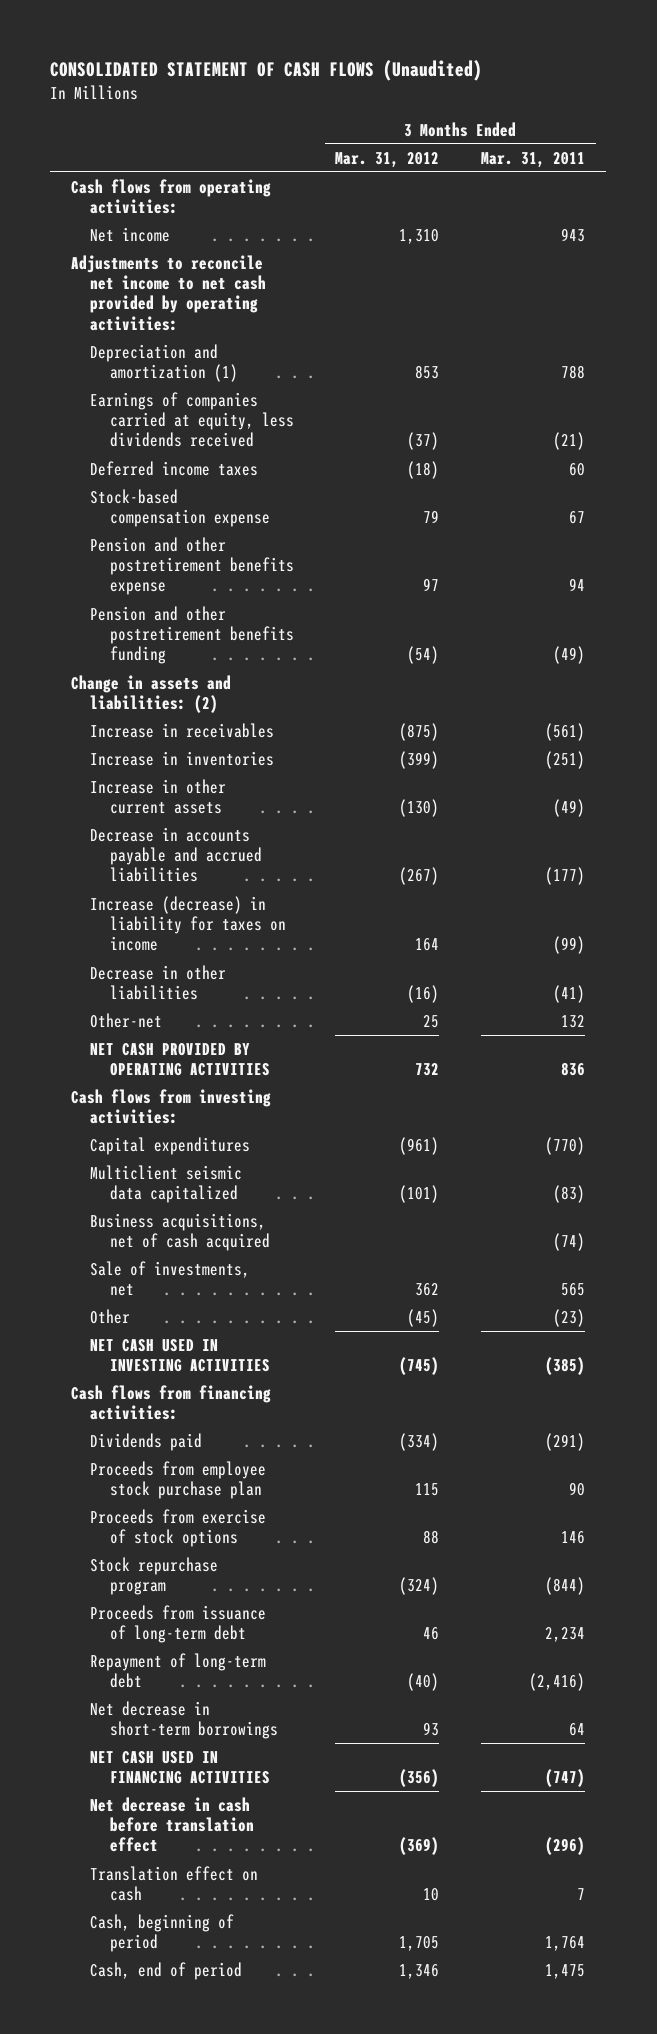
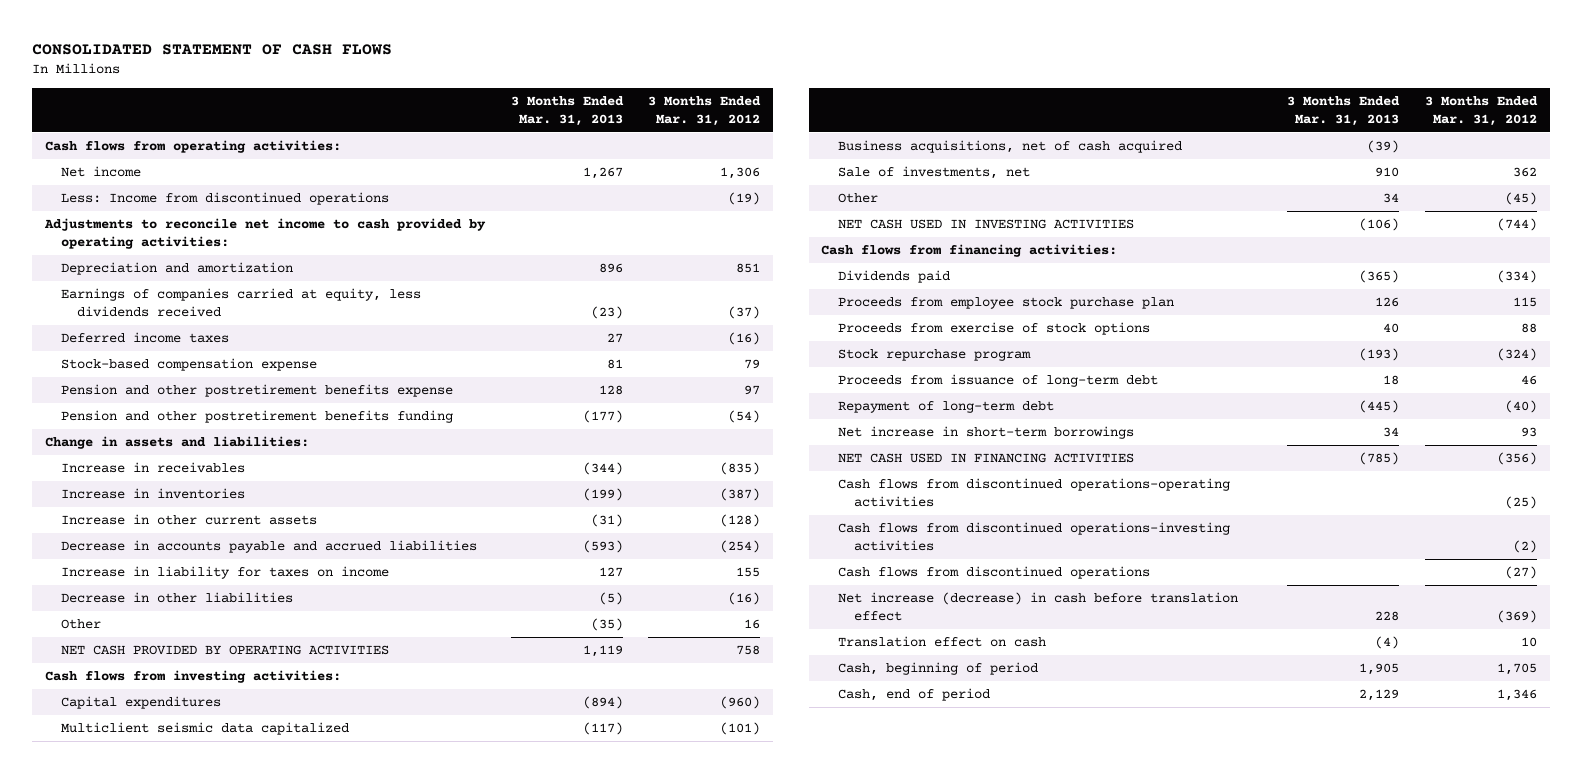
- CONSOLIDATED STATEMENT OF CASH FLOWS (Unaudited)
+ CONSOLIDATED STATEMENT OF CASH FLOWS
- | 3 Months Ended Mar. 31, 2012 | 3 Months Ended Mar. 31, 2011
+ | 3 Months Ended Mar. 31, 2013 | 3 Months Ended Mar. 31, 2012
- Net income | 1,310 | 943
- Adjustments to reconcile net income to net cash provided by operating activities:
- Depreciation and amortization (1) | 853 | 788
+ Net income | 1,267 | 1,306
+ Less: Income from discontinued operations | | (19)
+ Adjustments to reconcile net income to cash provided by operating activities:
+ Depreciation and amortization | 896 | 851
- Deferred income taxes | (18) | 60
+ Deferred income taxes | 27 | (16)
- Change in assets and liabilities: (2)
- Increase in receivables | (875) | (561)
- Increase in inventories | (399) | (251)
- Increase in other current assets | (130) | (49)
- Decrease in accounts payable and accrued liabilities | (267) | (177)
- Increase (decrease) in liability for taxes on income | 164 | (99)
+ Change in assets and liabilities:
+ Increase in receivables | (344) | (835)
+ Increase in inventories | (199) | (387)
+ Increase in other current assets | (31) | (128)
+ Decrease in accounts payable and accrued liabilities | (593) | (254)
+ Increase in liability for taxes on income | 127 | 155
- Other-net | 25 | 132
- NET CASH PROVIDED BY OPERATING ACTIVITIES | 732 | 836
+ Other | (35) | 16
+ NET CASH PROVIDED BY OPERATING ACTIVITIES | 1,119 | 758
- Capital expenditures | (961) | (770)
+ Capital expenditures | (894) | (960)
- NET CASH USED IN INVESTING ACTIVITIES | (745) | (385)
+ NET CASH USED IN INVESTING ACTIVITIES | (106) | (744)
- Net decrease in short-term borrowings | 93 | 64
+ Net increase in short-term borrowings | 34 | 93
- Net decrease in cash before translation effect | (369) | (296)
+ Cash flows from discontinued operations-operating activities | | (25)
+ Cash flows from discontinued operations-investing activities | | (2)
+ Cash flows from discontinued operations | | (27)
+ Net increase (decrease) in cash before translation effect | 228 | (369)

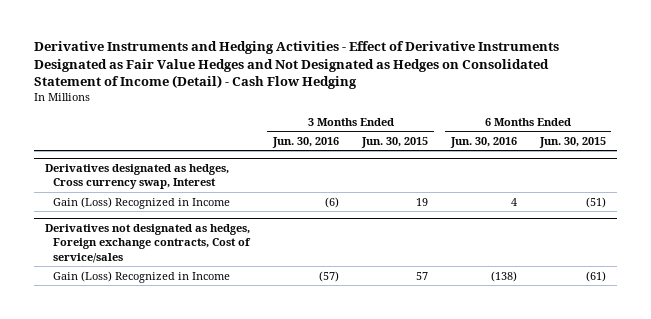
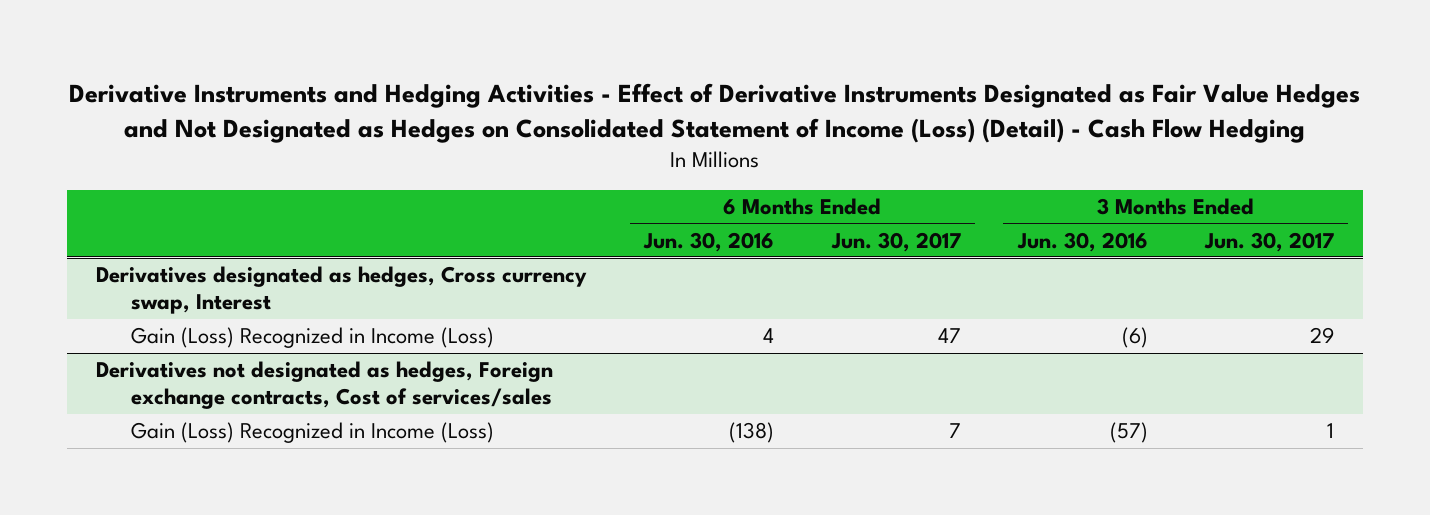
- Derivative Instruments and Hedging Activities - Effect of Derivative Instruments Designated as Fair Value Hedges and Not Designated as Hedges on Consolidated Statement of Income (Detail) - Cash Flow Hedging
+ Derivative Instruments and Hedging Activities - Effect of Derivative Instruments Designated as Fair Value Hedges and Not Designated as Hedges on Consolidated Statement of Income (Loss) (Detail) - Cash Flow Hedging
- | 3 Months Ended Jun. 30, 2016 | 3 Months Ended Jun. 30, 2015 | 6 Months Ended Jun. 30, 2016 | 6 Months Ended Jun. 30, 2015
+ | 6 Months Ended Jun. 30, 2016 | 6 Months Ended Jun. 30, 2017 | 3 Months Ended Jun. 30, 2016 | 3 Months Ended Jun. 30, 2017
@ Derivatives designated as hedges, Cross currency swap, Interest
- Gain (Loss) Recognized in Income | (6) | 19 | 4 | (51)
- Derivatives not designated as hedges, Foreign exchange contracts, Cost of service/sales
- Gain (Loss) Recognized in Income | (57) | 57 | (138) | (61)
@ Derivatives designated as hedges, Cross currency swap, Interest
+ Gain (Loss) Recognized in Income (Loss) | 4 | 47 | (6) | 29
+ Derivatives not designated as hedges, Foreign exchange contracts, Cost of services/sales
+ Gain (Loss) Recognized in Income (Loss) | (138) | 7 | (57) | 1

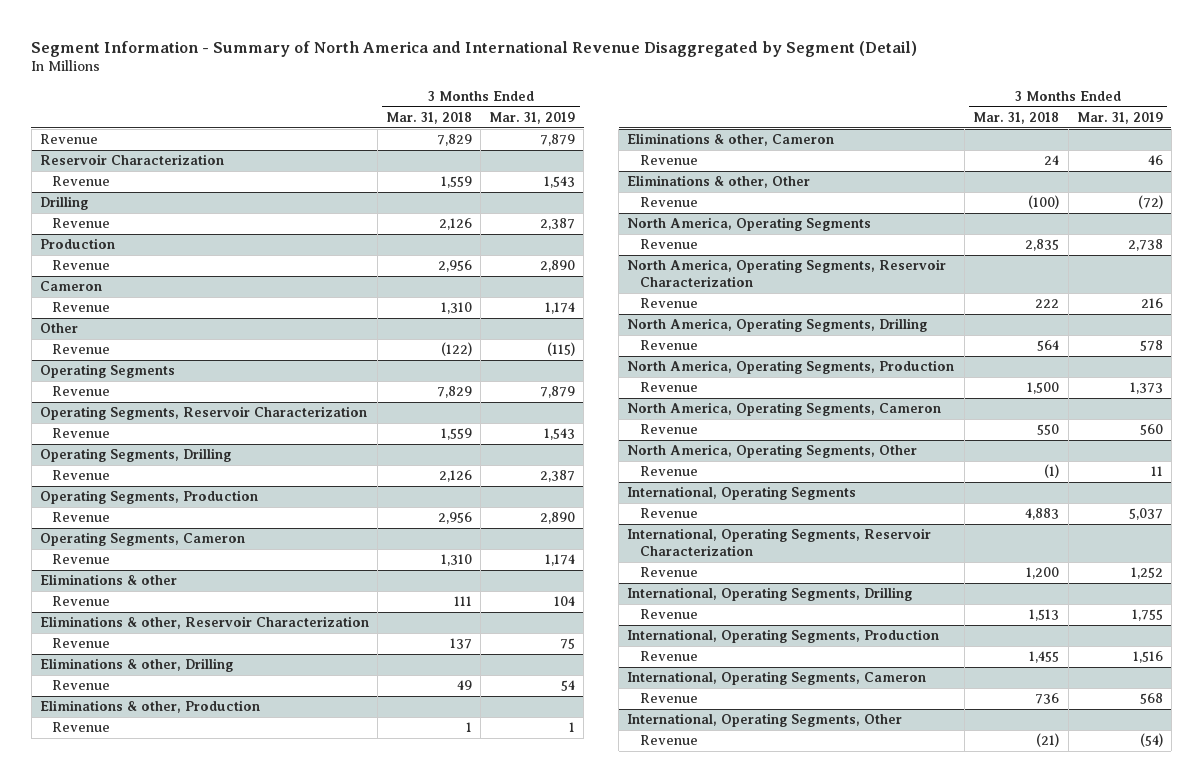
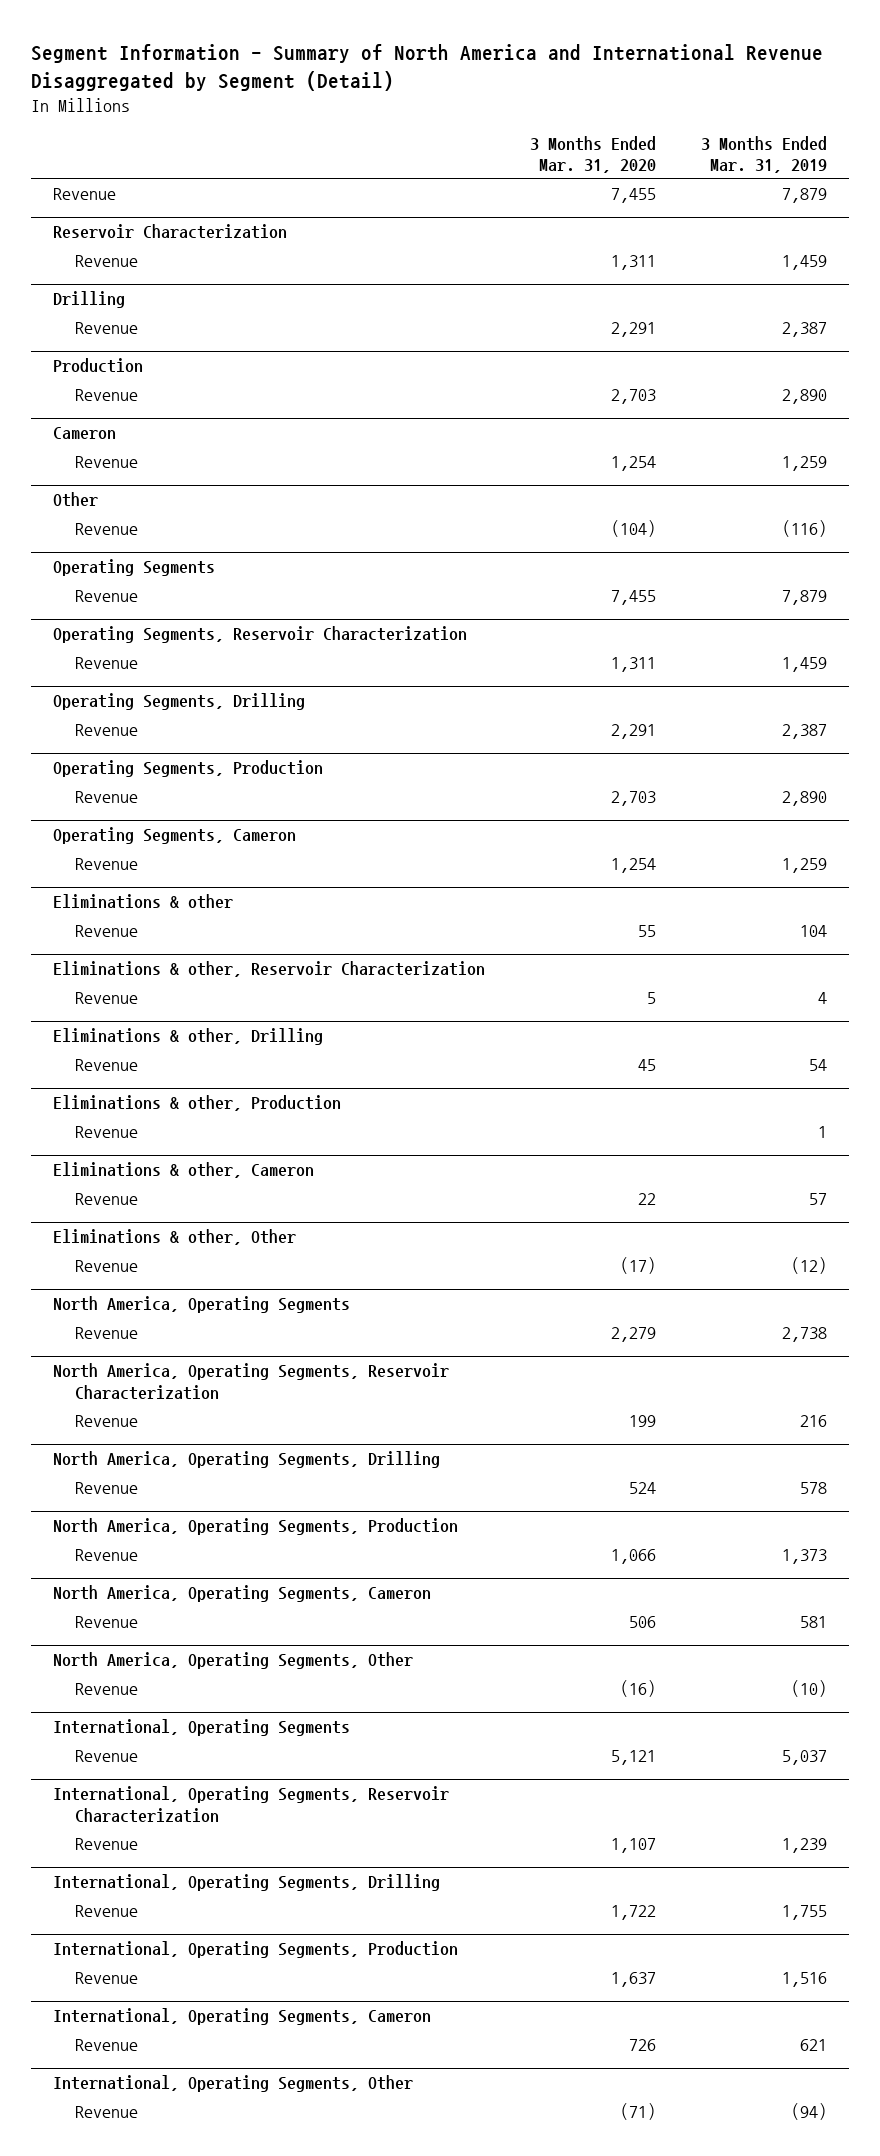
- | 3 Months Ended Mar. 31, 2018 | 3 Months Ended Mar. 31, 2019
+ | 3 Months Ended Mar. 31, 2020 | 3 Months Ended Mar. 31, 2019
@ Reservoir Characterization
- Revenue | 1,559 | 1,543
+ Revenue | 1,311 | 1,459
@ Cameron
- Revenue | 1,310 | 1,174
+ Revenue | 1,254 | 1,259
@ Other
- Revenue | (122) | (115)
+ Revenue | (104) | (116)
@ Operating Segments, Reservoir Characterization
- Revenue | 1,559 | 1,543
+ Revenue | 1,311 | 1,459
@ Operating Segments, Cameron
- Revenue | 1,310 | 1,174
+ Revenue | 1,254 | 1,259
@ Eliminations & other, Reservoir Characterization
- Revenue | 137 | 75
+ Revenue | 5 | 4
@ Eliminations & other, Cameron
- Revenue | 24 | 46
+ Revenue | 22 | 57
@ Eliminations & other, Other
- Revenue | (100) | (72)
+ Revenue | (17) | (12)
@ North America, Operating Segments, Cameron
- Revenue | 550 | 560
+ Revenue | 506 | 581
@ North America, Operating Segments, Other
- Revenue | (1) | 11
+ Revenue | (16) | (10)
@ International, Operating Segments, Reservoir Characterization
- Revenue | 1,200 | 1,252
+ Revenue | 1,107 | 1,239
@ International, Operating Segments, Cameron
- Revenue | 736 | 568
+ Revenue | 726 | 621
@ International, Operating Segments, Other
- Revenue | (21) | (54)
+ Revenue | (71) | (94)

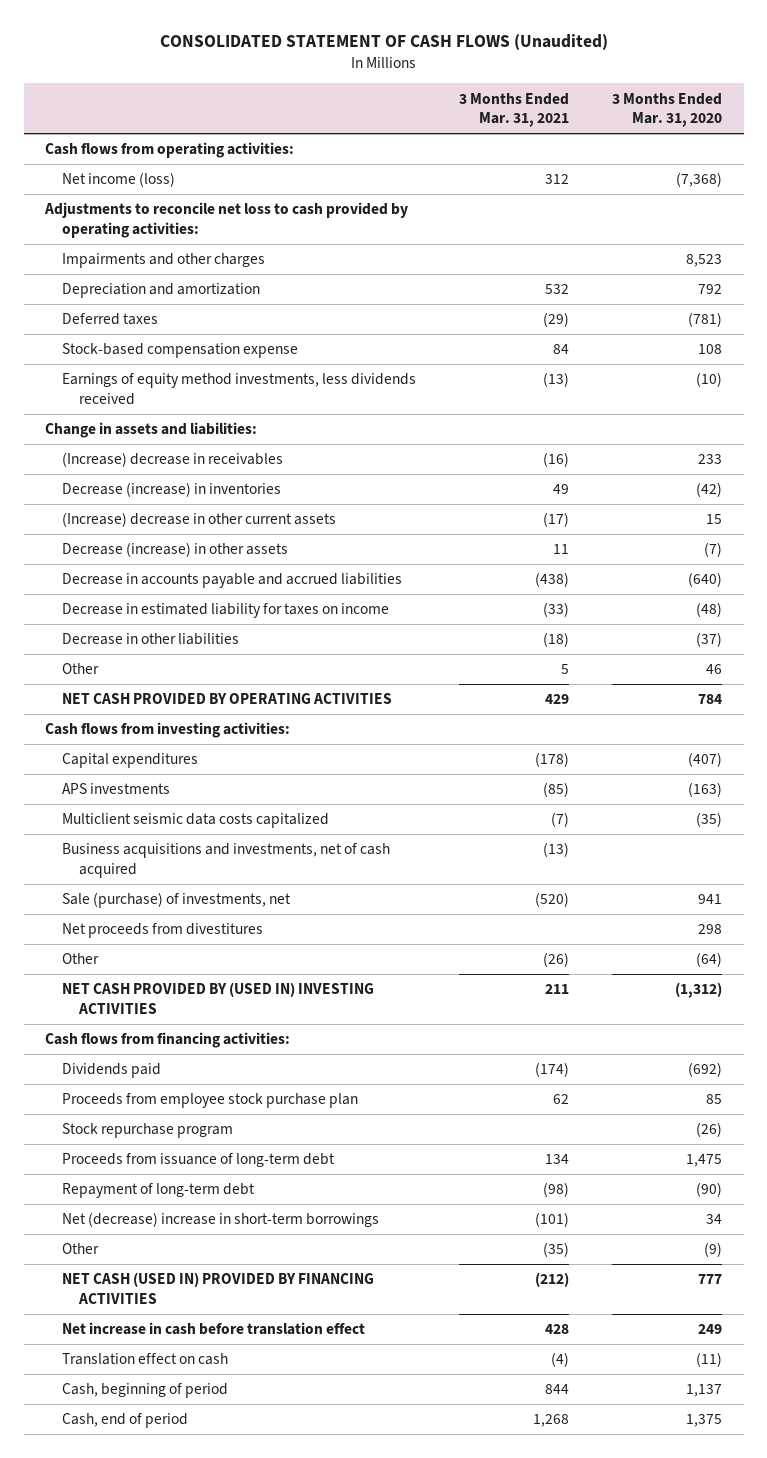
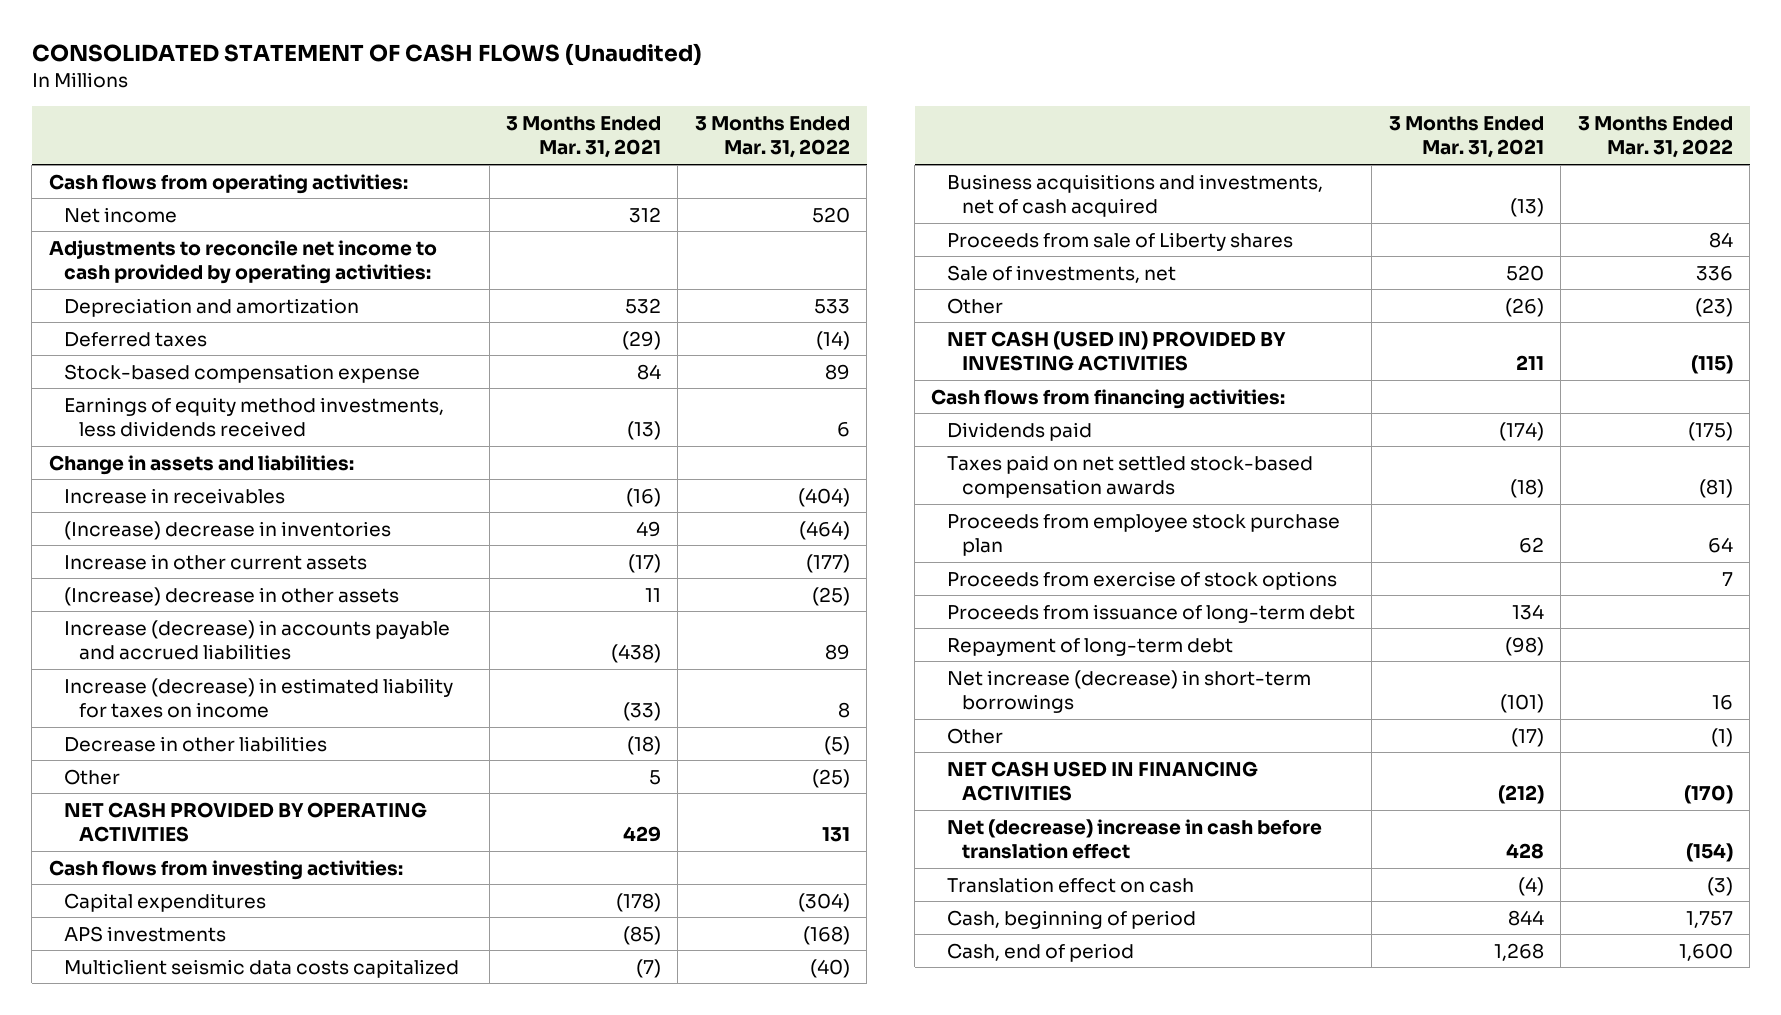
- | 3 Months Ended Mar. 31, 2021 | 3 Months Ended Mar. 31, 2020
+ | 3 Months Ended Mar. 31, 2021 | 3 Months Ended Mar. 31, 2022
- Net income (loss) | 312 | (7,368)
- Adjustments to reconcile net loss to cash provided by operating activities:
- Impairments and other charges | | 8,523
+ Net income | 312 | 520
+ Adjustments to reconcile net income to cash provided by operating activities:
- (Increase) decrease in receivables | (16) | 233
- Decrease (increase) in inventories | 49 | (42)
- (Increase) decrease in other current assets | (17) | 15
- Decrease (increase) in other assets | 11 | (7)
- Decrease in accounts payable and accrued liabilities | (438) | (640)
- Decrease in estimated liability for taxes on income | (33) | (48)
+ Increase in receivables | (16) | (404)
+ (Increase) decrease in inventories | 49 | (464)
+ Increase in other current assets | (17) | (177)
+ (Increase) decrease in other assets | 11 | (25)
+ Increase (decrease) in accounts payable and accrued liabilities | (438) | 89
+ Increase (decrease) in estimated liability for taxes on income | (33) | 8
- Sale (purchase) of investments, net | (520) | 941
- Net proceeds from divestitures | | 298
+ Proceeds from sale of Liberty shares | | 84
+ Sale of investments, net | 520 | 336
- NET CASH PROVIDED BY (USED IN) INVESTING ACTIVITIES | 211 | (1,312)
+ NET CASH (USED IN) PROVIDED BY INVESTING ACTIVITIES | 211 | (115)
+ Taxes paid on net settled stock-based compensation awards | (18) | (81)
- Stock repurchase program | | (26)
+ Proceeds from exercise of stock options | | 7
- Net (decrease) increase in short-term borrowings | (101) | 34
- Other | (35) | (9)
- NET CASH (USED IN) PROVIDED BY FINANCING ACTIVITIES | (212) | 777
- Net increase in cash before translation effect | 428 | 249
+ Net increase (decrease) in short-term borrowings | (101) | 16
+ Other | (17) | (1)
+ NET CASH USED IN FINANCING ACTIVITIES | (212) | (170)
+ Net (decrease) increase in cash before translation effect | 428 | (154)

